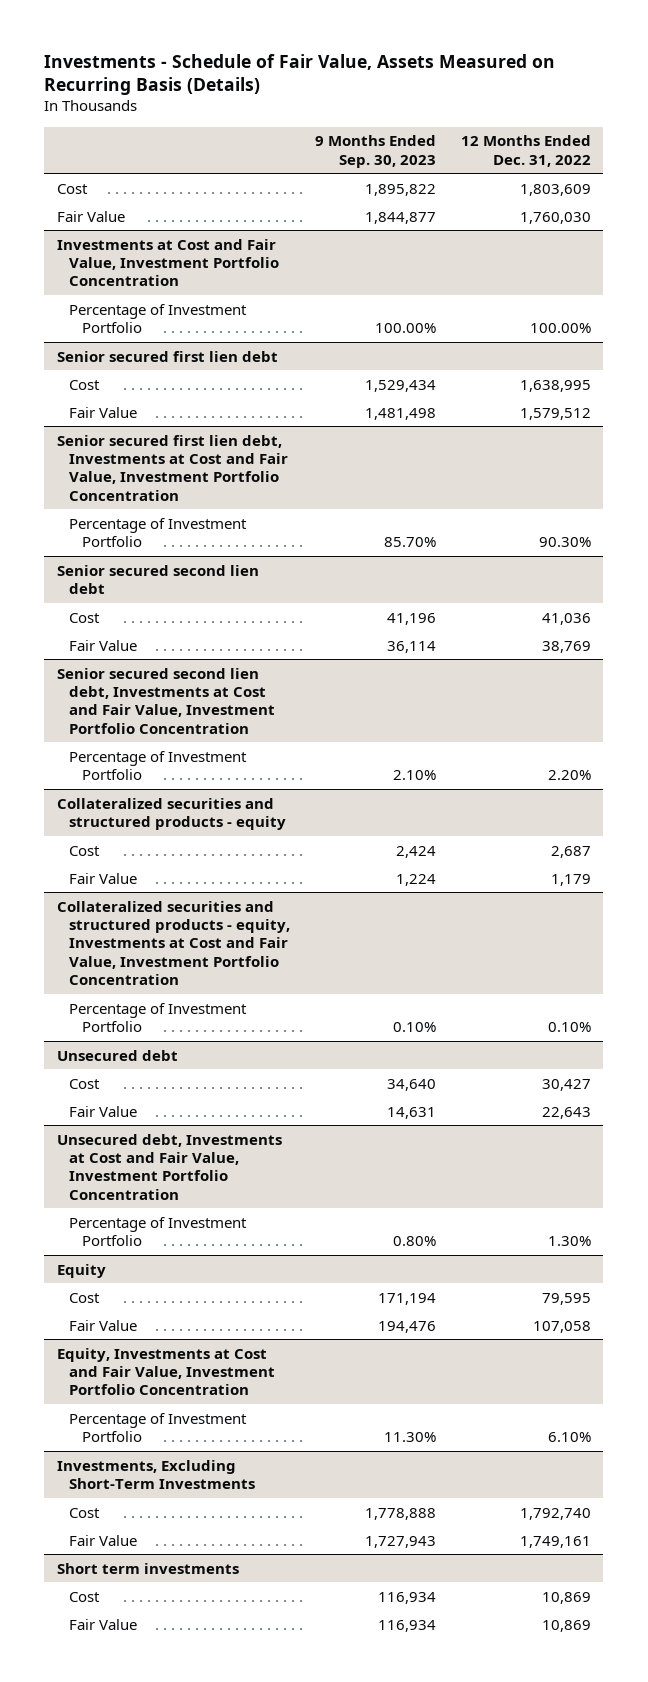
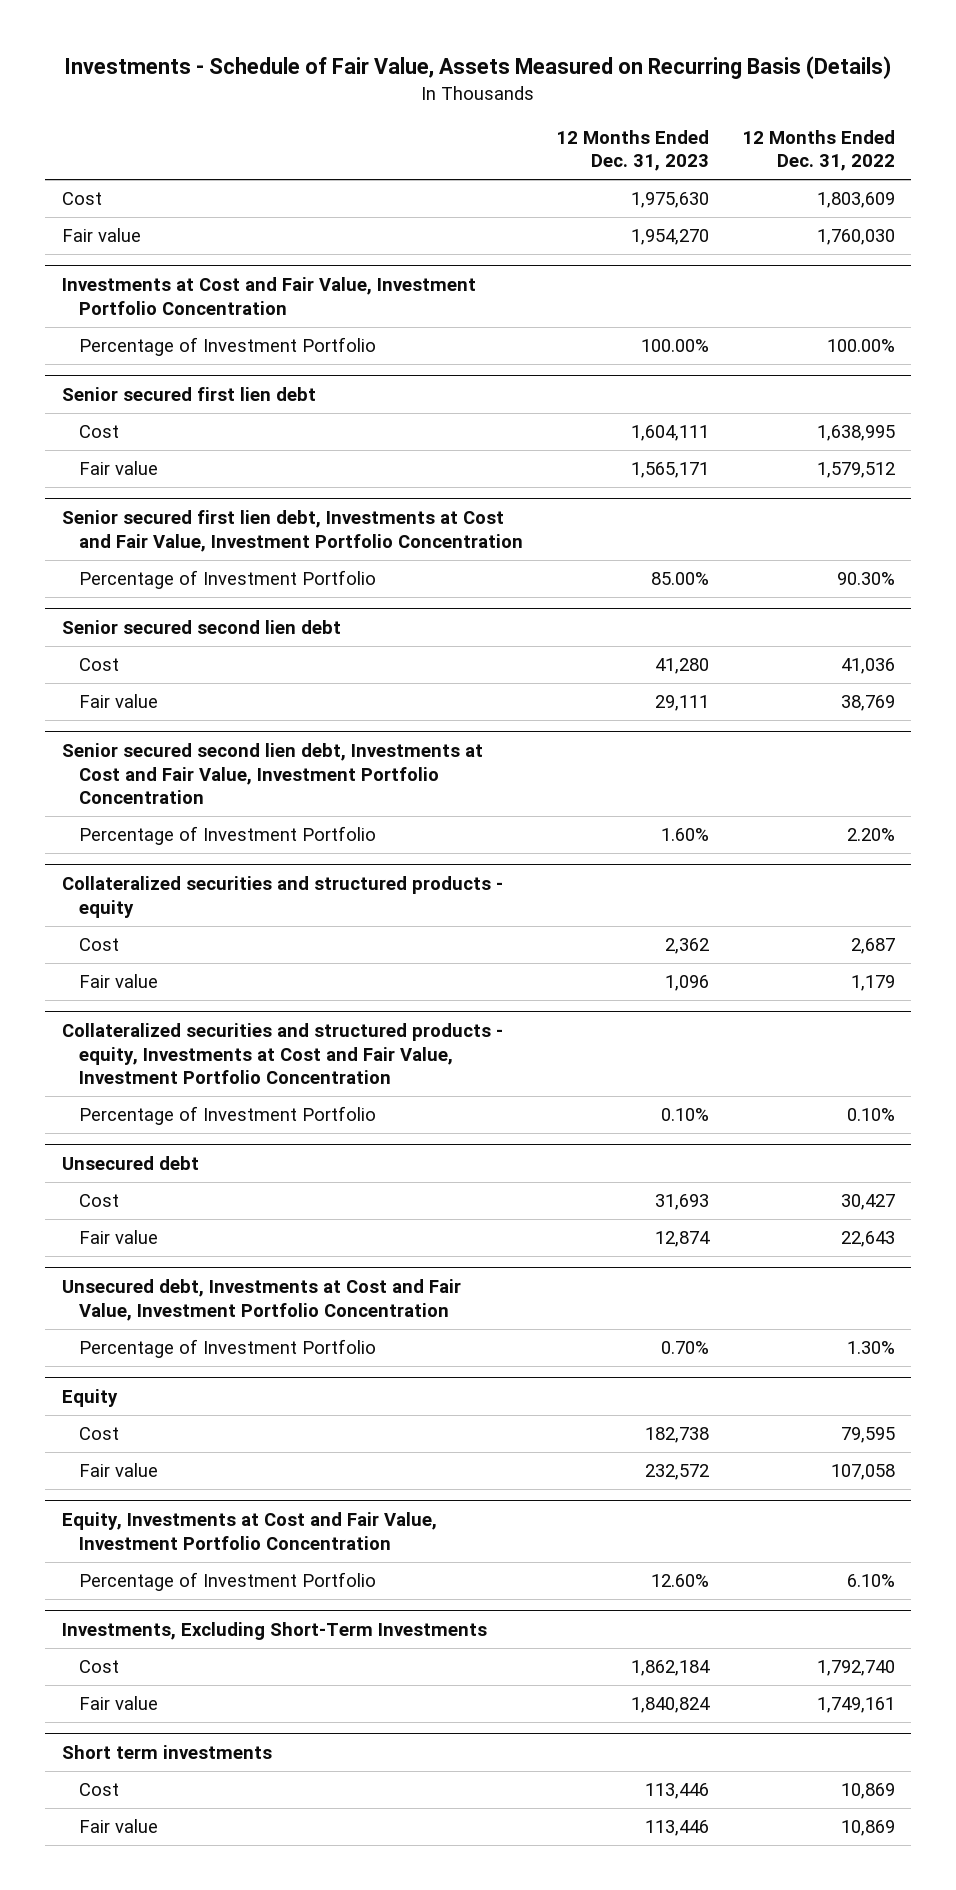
- | 9 Months Ended Sep. 30, 2023 | 12 Months Ended Dec. 31, 2022
+ | 12 Months Ended Dec. 31, 2023 | 12 Months Ended Dec. 31, 2022
- Fair Value | 1,844,877 | 1,760,030
+ Fair value | 1,954,270 | 1,760,030
@ Senior secured first lien debt
- Fair Value | 1,481,498 | 1,579,512
+ Fair value | 1,565,171 | 1,579,512
@ Senior secured second lien debt
- Fair Value | 36,114 | 38,769
+ Fair value | 29,111 | 38,769
@ Collateralized securities and structured products - equity
- Fair Value | 1,224 | 1,179
+ Fair value | 1,096 | 1,179
@ Unsecured debt
- Fair Value | 14,631 | 22,643
+ Fair value | 12,874 | 22,643
@ Equity
- Fair Value | 194,476 | 107,058
+ Fair value | 232,572 | 107,058
@ Investments, Excluding Short-Term Investments
- Fair Value | 1,727,943 | 1,749,161
+ Fair value | 1,840,824 | 1,749,161
@ Short term investments
- Fair Value | 116,934 | 10,869
+ Fair value | 113,446 | 10,869

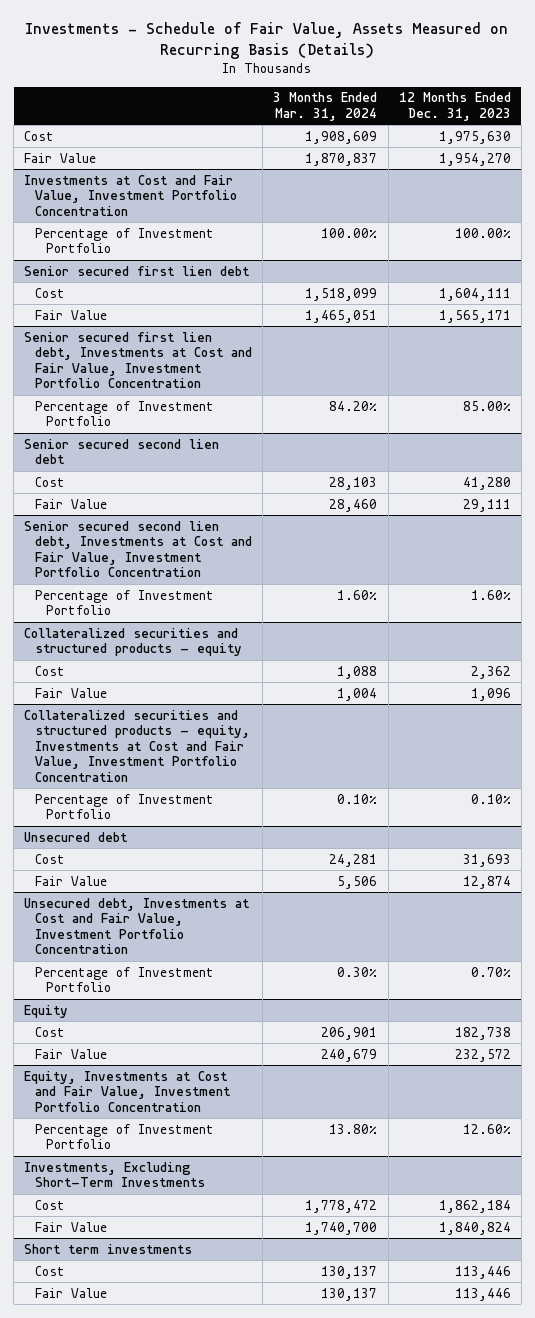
- | 12 Months Ended Dec. 31, 2023 | 12 Months Ended Dec. 31, 2022
+ | 3 Months Ended Mar. 31, 2024 | 12 Months Ended Dec. 31, 2023
- Fair value | 1,954,270 | 1,760,030
+ Fair Value | 1,870,837 | 1,954,270
@ Senior secured first lien debt
- Fair value | 1,565,171 | 1,579,512
+ Fair Value | 1,465,051 | 1,565,171
@ Senior secured second lien debt
- Fair value | 29,111 | 38,769
+ Fair Value | 28,460 | 29,111
@ Collateralized securities and structured products - equity
- Fair value | 1,096 | 1,179
+ Fair Value | 1,004 | 1,096
@ Unsecured debt
- Fair value | 12,874 | 22,643
+ Fair Value | 5,506 | 12,874
@ Equity
- Fair value | 232,572 | 107,058
+ Fair Value | 240,679 | 232,572
@ Investments, Excluding Short-Term Investments
- Fair value | 1,840,824 | 1,749,161
+ Fair Value | 1,740,700 | 1,840,824
@ Short term investments
- Fair value | 113,446 | 10,869
+ Fair Value | 130,137 | 113,446

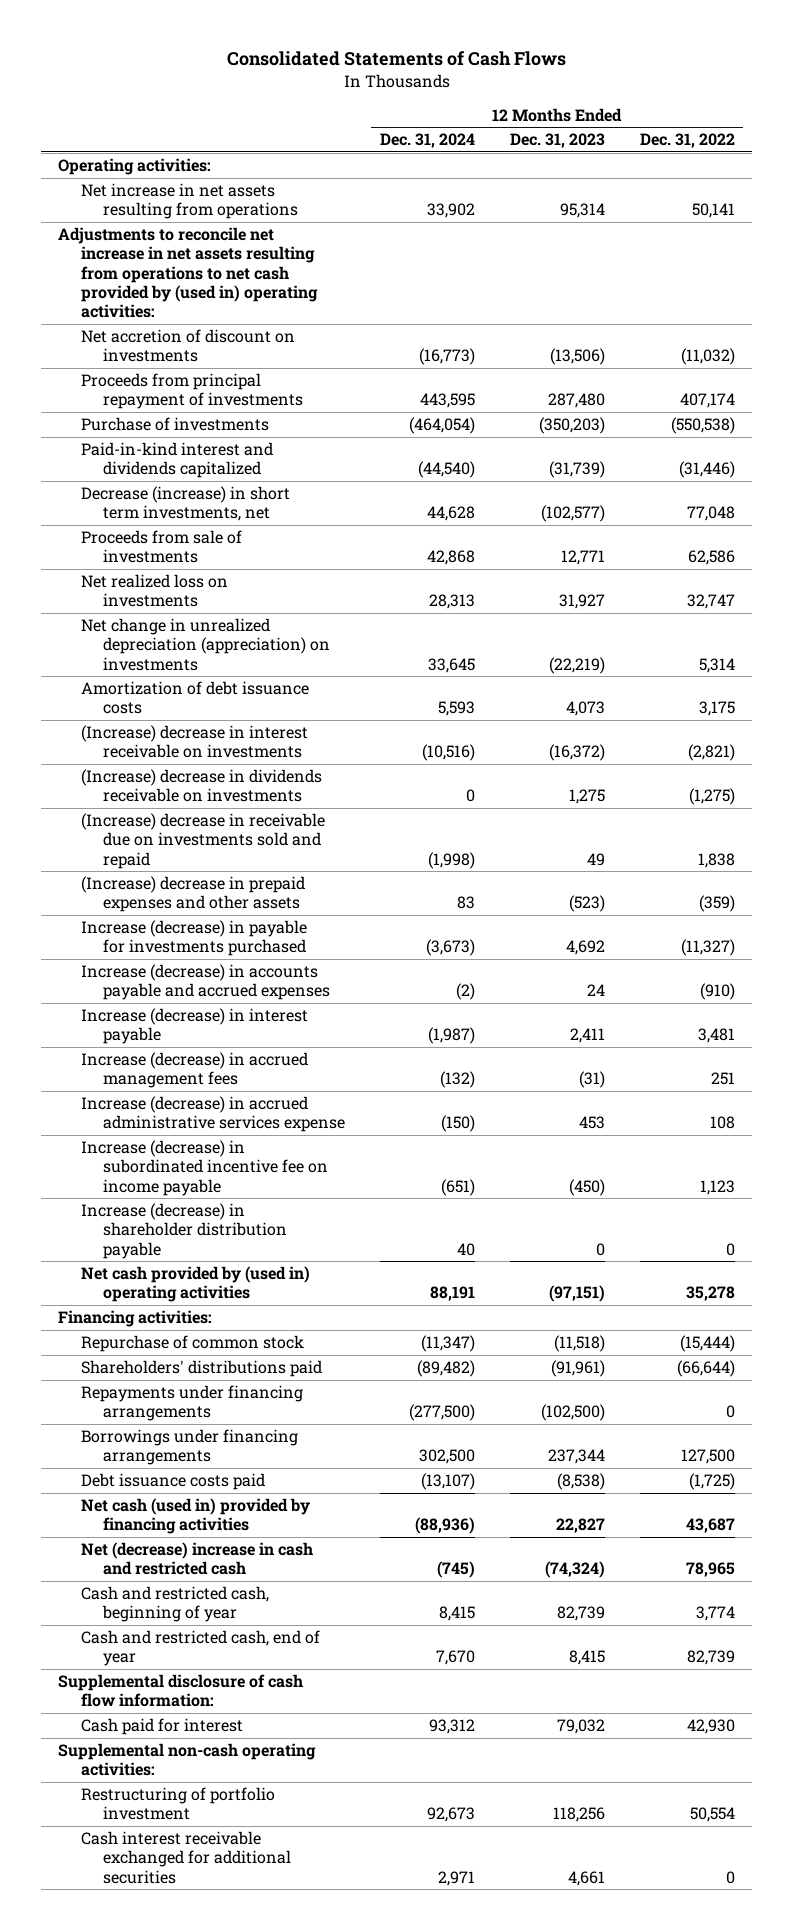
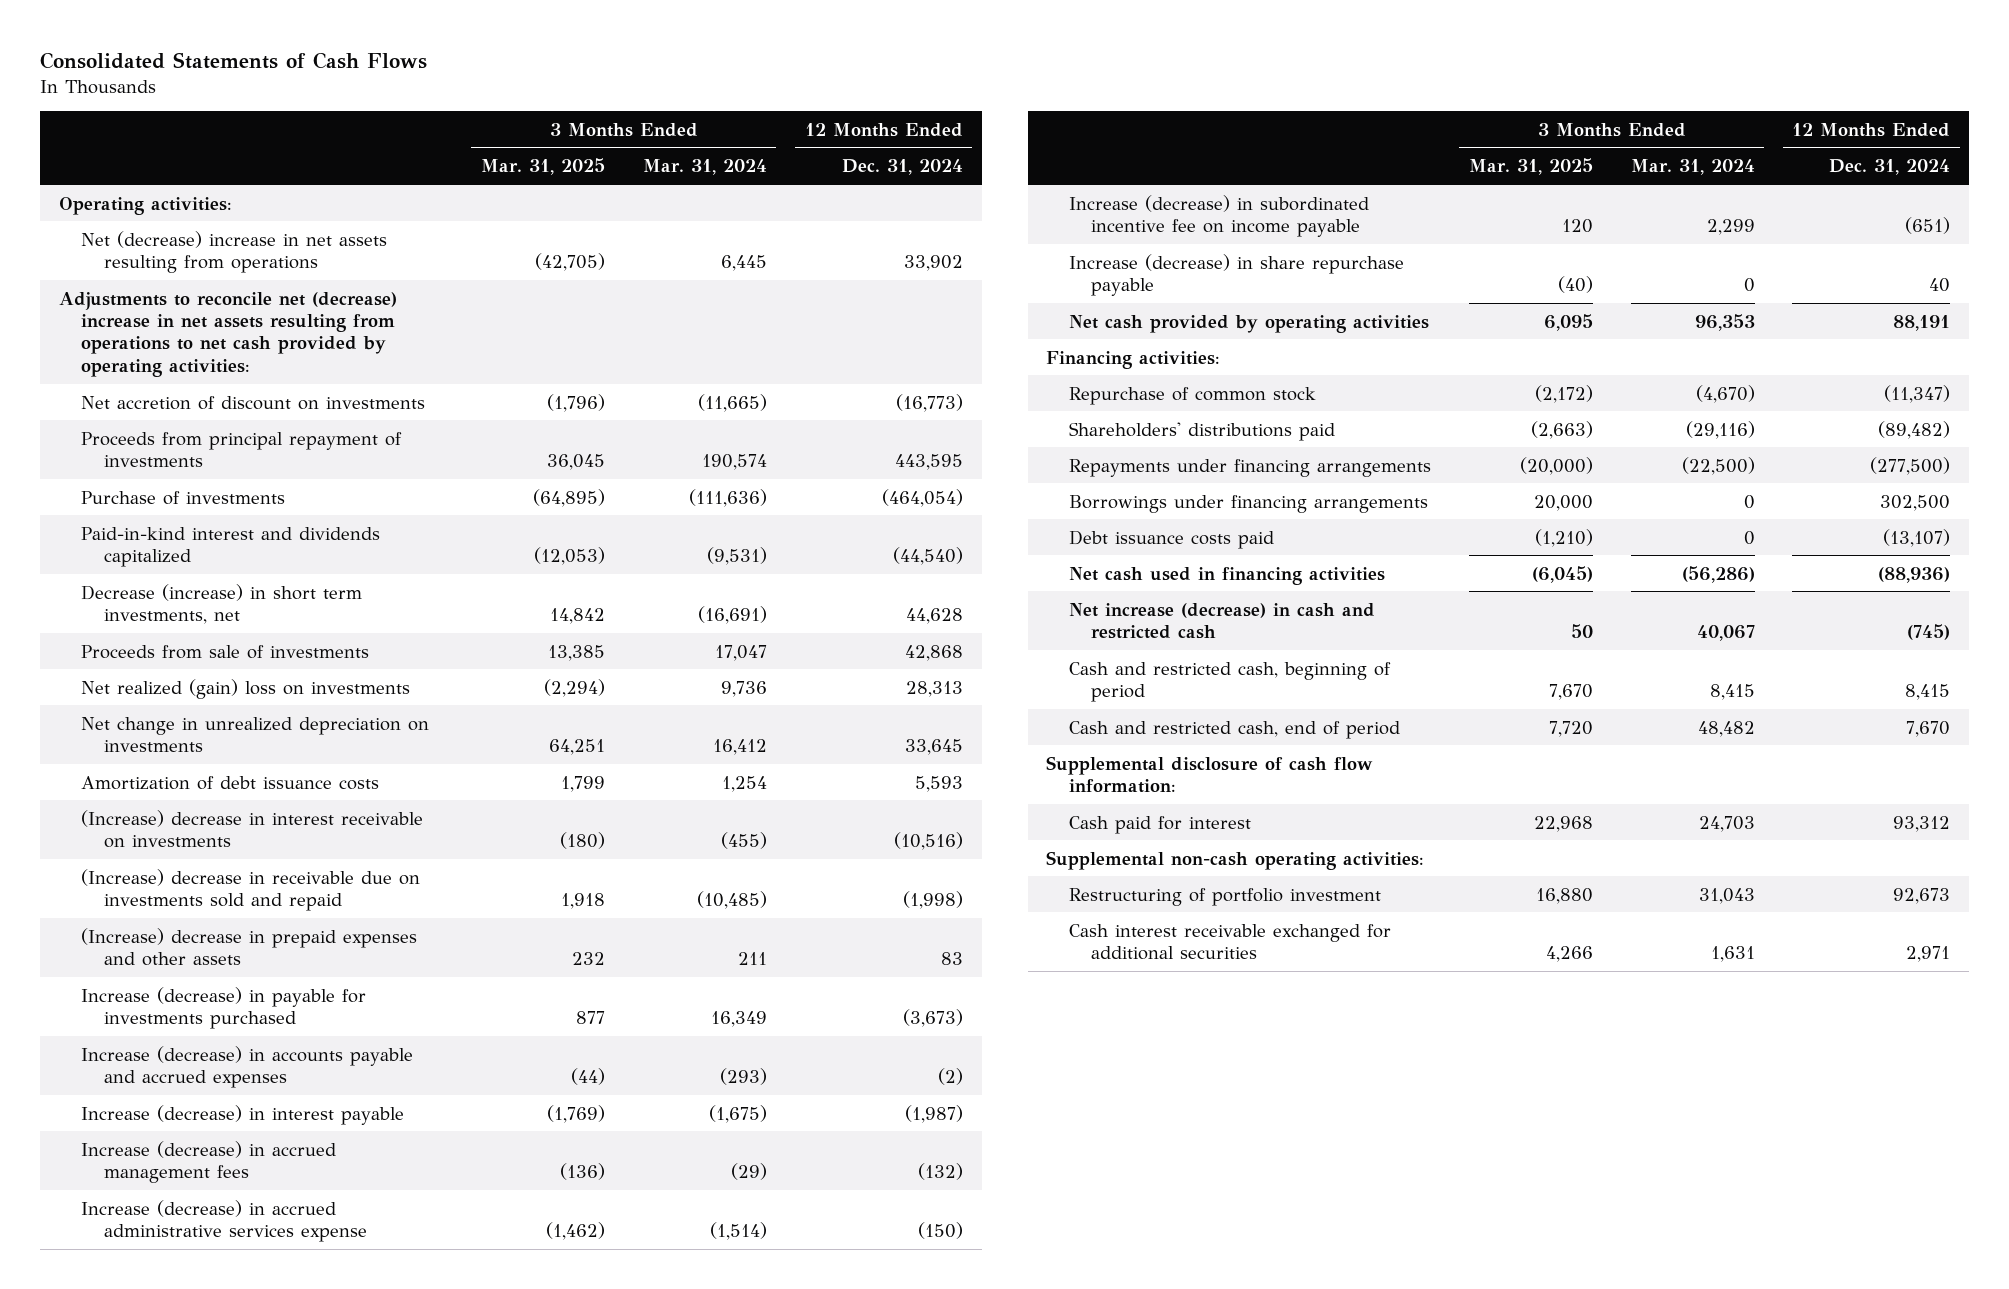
- | 12 Months Ended Dec. 31, 2024 | 12 Months Ended Dec. 31, 2023 | 12 Months Ended Dec. 31, 2022
+ | 3 Months Ended Mar. 31, 2025 | 3 Months Ended Mar. 31, 2024 | 12 Months Ended Dec. 31, 2024
- Net increase in net assets resulting from operations | 33,902 | 95,314 | 50,141
- Adjustments to reconcile net increase in net assets resulting from operations to net cash provided by (used in) operating activities:
+ Net (decrease) increase in net assets resulting from operations | (42,705) | 6,445 | 33,902
+ Adjustments to reconcile net (decrease) increase in net assets resulting from operations to net cash provided by operating activities:
- Net realized loss on investments | 28,313 | 31,927 | 32,747
- Net change in unrealized depreciation (appreciation) on investments | 33,645 | (22,219) | 5,314
+ Net realized (gain) loss on investments | (2,294) | 9,736 | 28,313
+ Net change in unrealized depreciation on investments | 64,251 | 16,412 | 33,645
- (Increase) decrease in dividends receivable on investments | 0 | 1,275 | (1,275)
- Increase (decrease) in shareholder distribution payable | 40 | 0 | 0
- Net cash provided by (used in) operating activities | 88,191 | (97,151) | 35,278
+ Increase (decrease) in share repurchase payable | (40) | 0 | 40
+ Net cash provided by operating activities | 6,095 | 96,353 | 88,191
- Net cash (used in) provided by financing activities | (88,936) | 22,827 | 43,687
- Net (decrease) increase in cash and restricted cash | (745) | (74,324) | 78,965
- Cash and restricted cash, beginning of year | 8,415 | 82,739 | 3,774
- Cash and restricted cash, end of year | 7,670 | 8,415 | 82,739
+ Net cash used in financing activities | (6,045) | (56,286) | (88,936)
+ Net increase (decrease) in cash and restricted cash | 50 | 40,067 | (745)
+ Cash and restricted cash, beginning of period | 7,670 | 8,415 | 8,415
+ Cash and restricted cash, end of period | 7,720 | 48,482 | 7,670

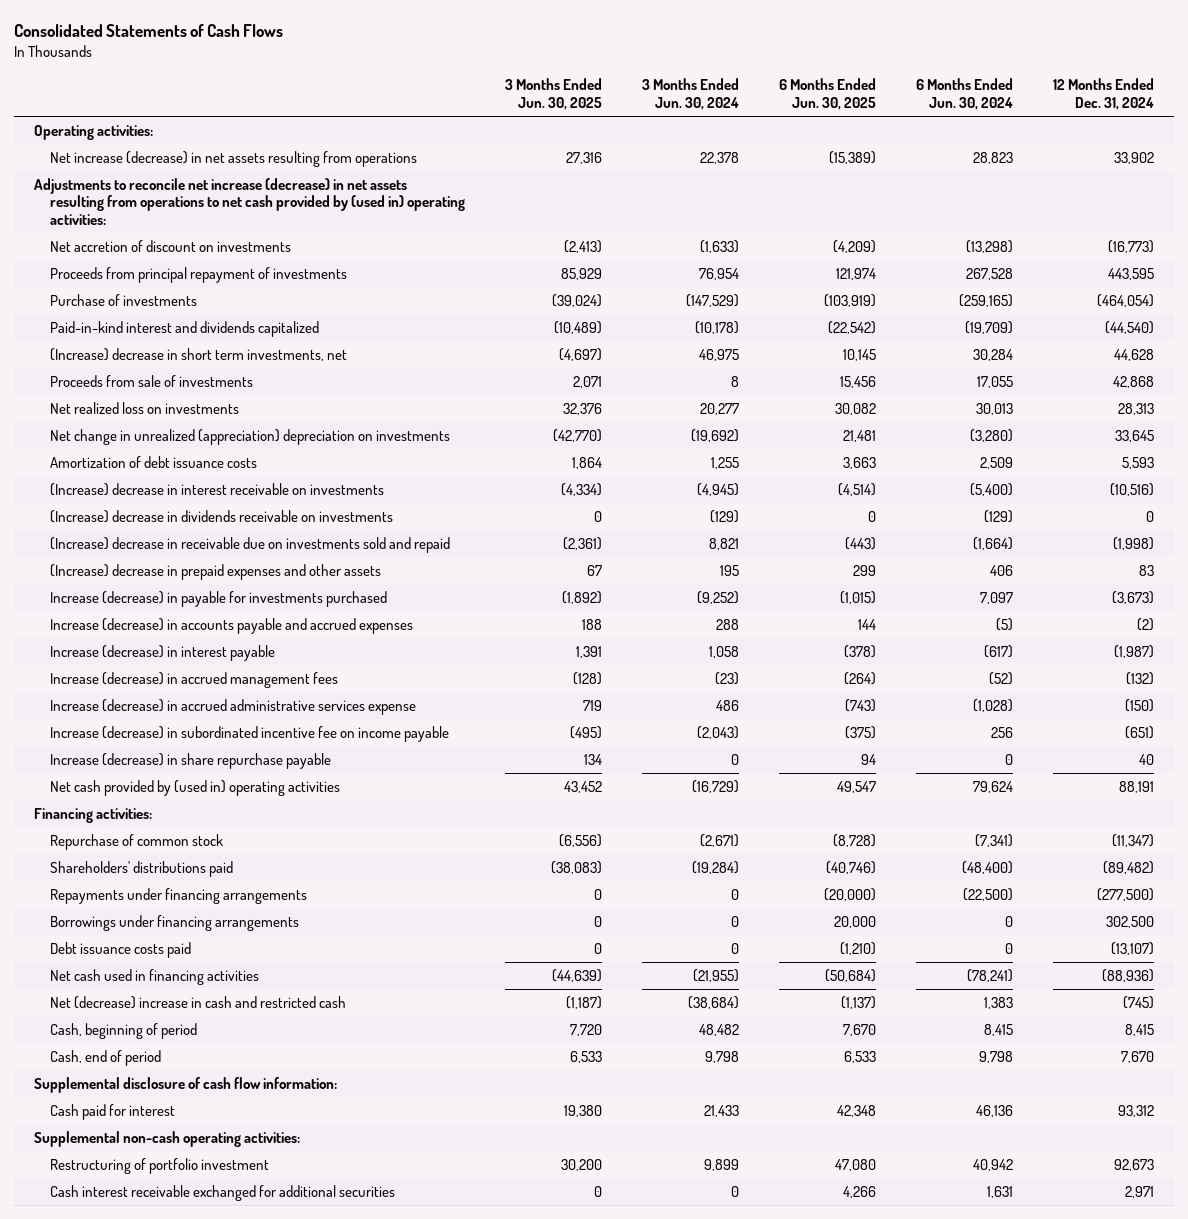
- | 3 Months Ended Mar. 31, 2025 | 3 Months Ended Mar. 31, 2024 | 12 Months Ended Dec. 31, 2024
+ | 3 Months Ended Jun. 30, 2025 | 3 Months Ended Jun. 30, 2024 | 6 Months Ended Jun. 30, 2025 | 6 Months Ended Jun. 30, 2024 | 12 Months Ended Dec. 31, 2024
- Net (decrease) increase in net assets resulting from operations | (42,705) | 6,445 | 33,902
- Adjustments to reconcile net (decrease) increase in net assets resulting from operations to net cash provided by operating activities:
+ Net increase (decrease) in net assets resulting from operations | 27,316 | 22,378 | (15,389) | 28,823 | 33,902
+ Adjustments to reconcile net increase (decrease) in net assets resulting from operations to net cash provided by (used in) operating activities:
- Decrease (increase) in short term investments, net | 14,842 | (16,691) | 44,628
+ (Increase) decrease in short term investments, net | (4,697) | 46,975 | 10,145 | 30,284 | 44,628
- Net realized (gain) loss on investments | (2,294) | 9,736 | 28,313
- Net change in unrealized depreciation on investments | 64,251 | 16,412 | 33,645
+ Net realized loss on investments | 32,376 | 20,277 | 30,082 | 30,013 | 28,313
+ Net change in unrealized (appreciation) depreciation on investments | (42,770) | (19,692) | 21,481 | (3,280) | 33,645
+ (Increase) decrease in dividends receivable on investments | 0 | (129) | 0 | (129) | 0
- Net cash provided by operating activities | 6,095 | 96,353 | 88,191
+ Net cash provided by (used in) operating activities | 43,452 | (16,729) | 49,547 | 79,624 | 88,191
- Net increase (decrease) in cash and restricted cash | 50 | 40,067 | (745)
- Cash and restricted cash, beginning of period | 7,670 | 8,415 | 8,415
- Cash and restricted cash, end of period | 7,720 | 48,482 | 7,670
+ Net (decrease) increase in cash and restricted cash | (1,187) | (38,684) | (1,137) | 1,383 | (745)
+ Cash, beginning of period | 7,720 | 48,482 | 7,670 | 8,415 | 8,415
+ Cash, end of period | 6,533 | 9,798 | 6,533 | 9,798 | 7,670

